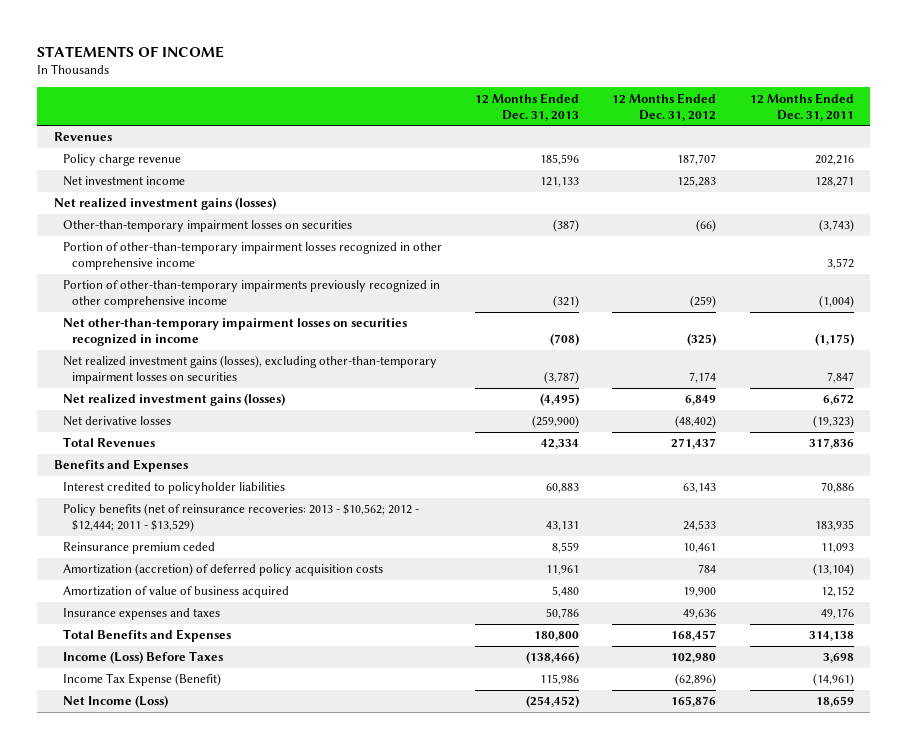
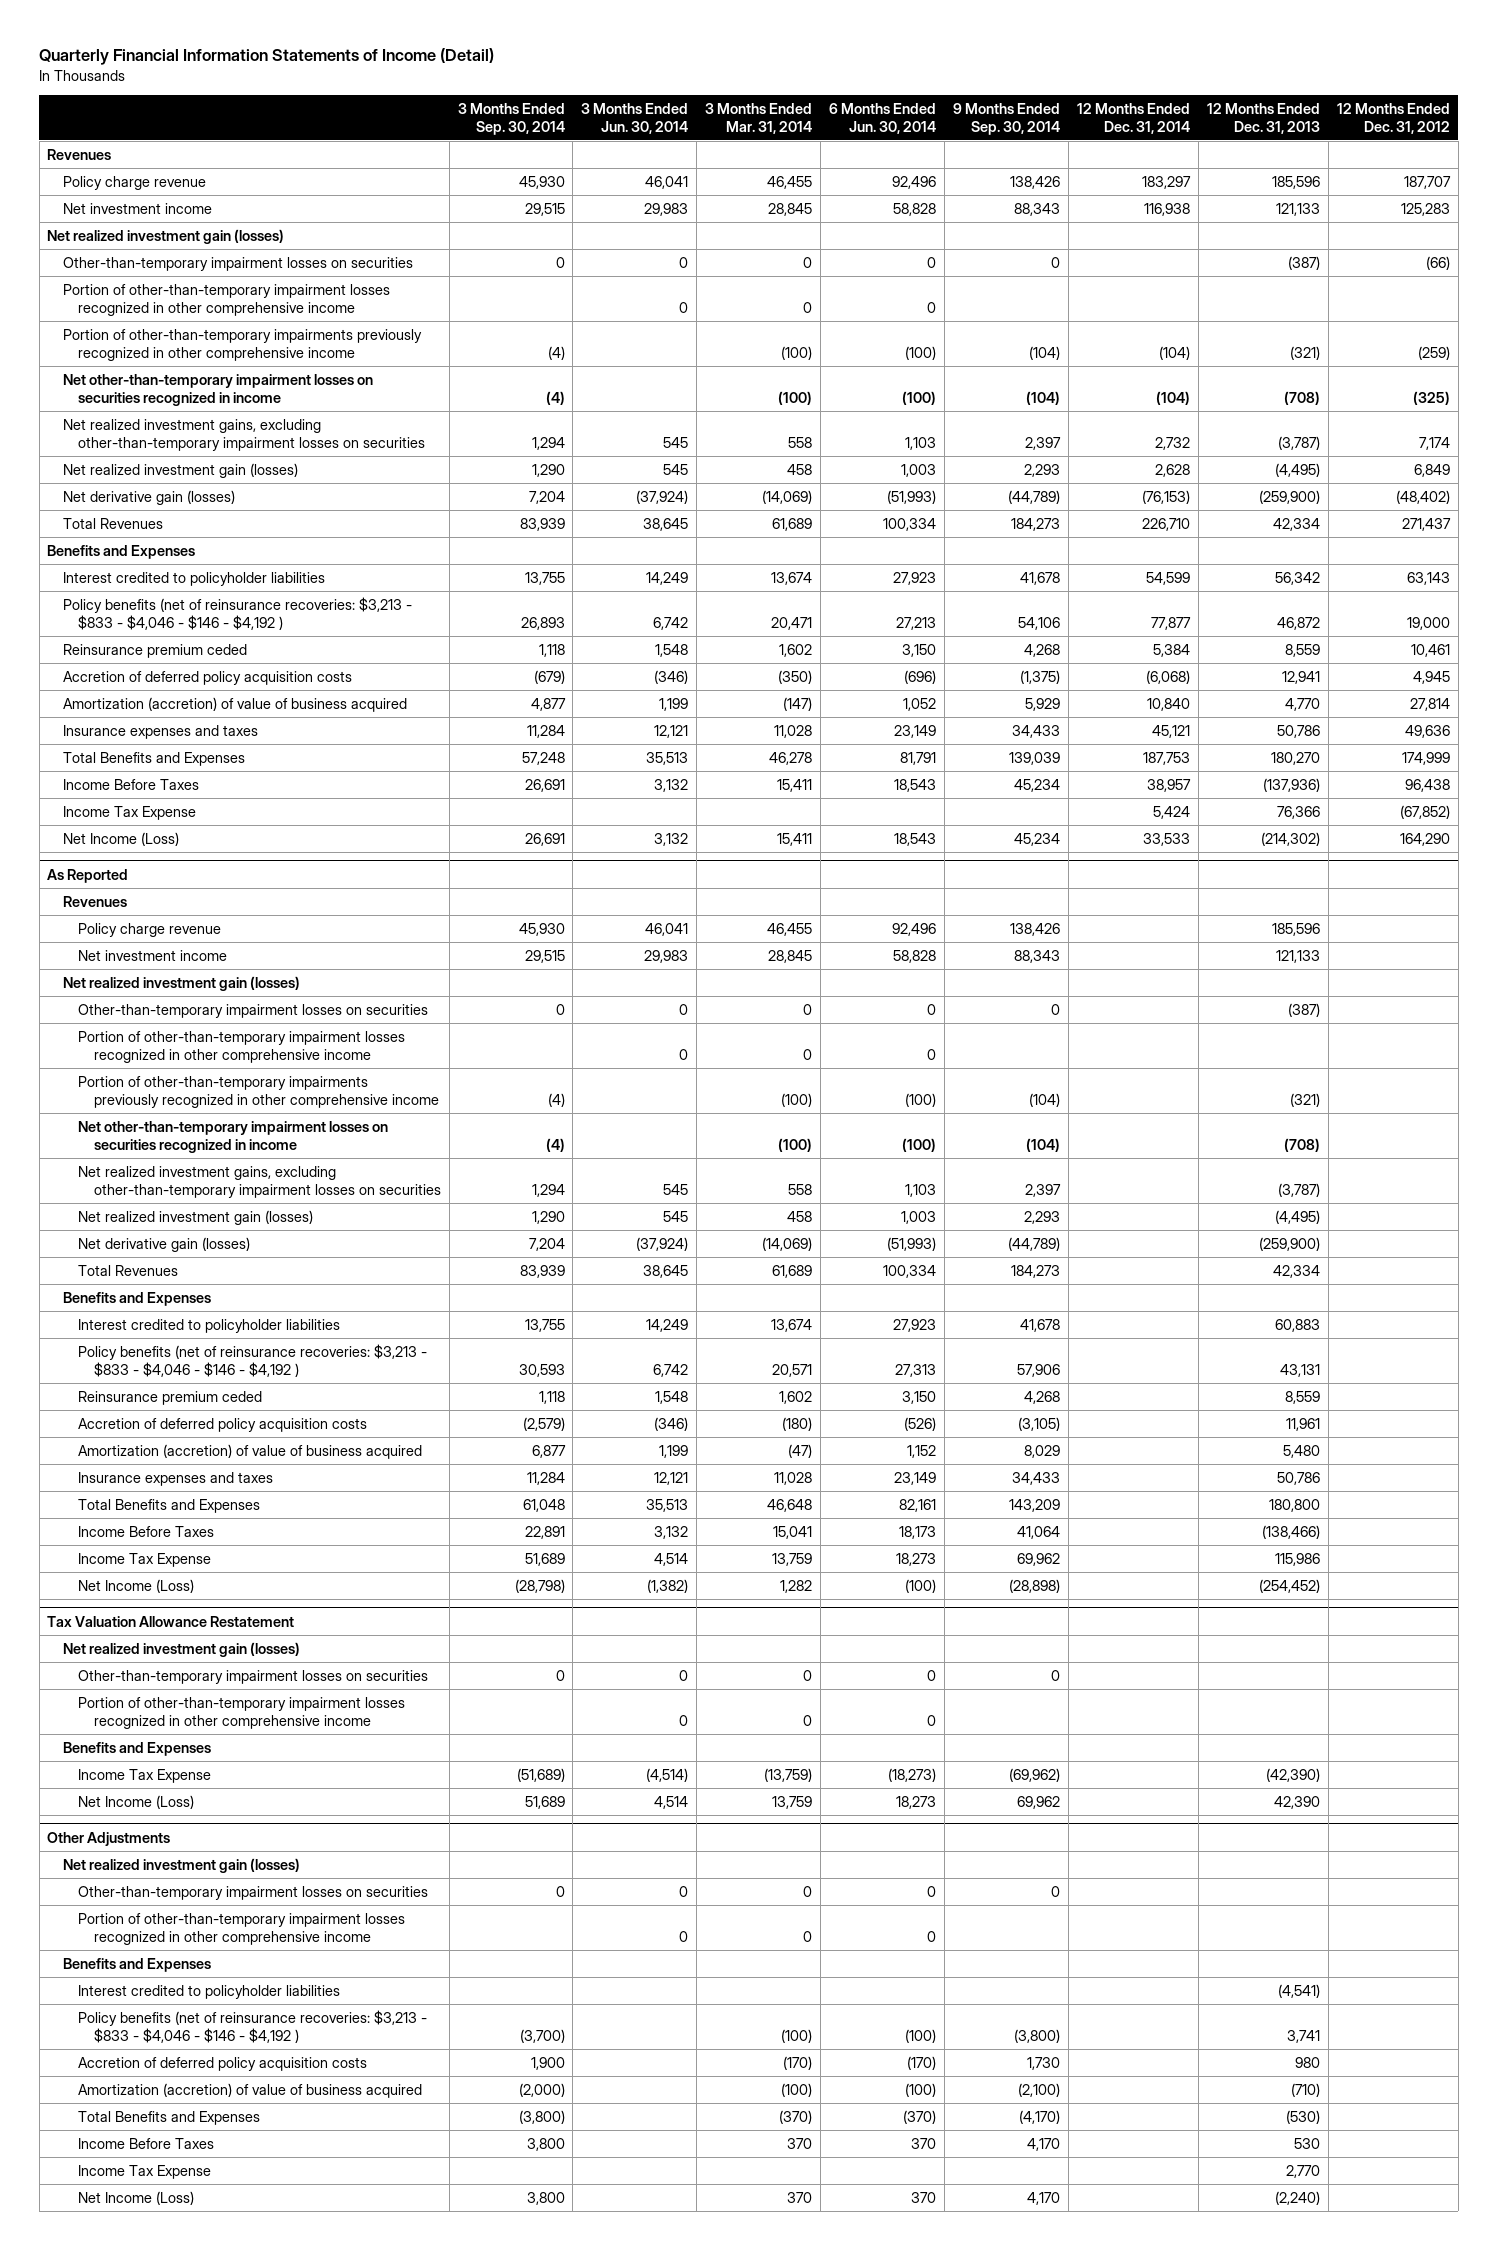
- STATEMENTS OF INCOME
+ Quarterly Financial Information Statements of Income (Detail)
- | 12 Months Ended Dec. 31, 2013 | 12 Months Ended Dec. 31, 2012 | 12 Months Ended Dec. 31, 2011
+ | 3 Months Ended Sep. 30, 2014 | 3 Months Ended Jun. 30, 2014 | 3 Months Ended Mar. 31, 2014 | 6 Months Ended Jun. 30, 2014 | 9 Months Ended Sep. 30, 2014 | 12 Months Ended Dec. 31, 2014 | 12 Months Ended Dec. 31, 2013 | 12 Months Ended Dec. 31, 2012
- Net realized investment gains (losses)
+ Net realized investment gain (losses)
- Net realized investment gains (losses), excluding other-than-temporary impairment losses on securities | (3,787) | 7,174 | 7,847
- Net realized investment gains (losses) | (4,495) | 6,849 | 6,672
- Net derivative losses | (259,900) | (48,402) | (19,323)
+ Net realized investment gains, excluding other-than-temporary impairment losses on securities | 1,294 | 545 | 558 | 1,103 | 2,397 | 2,732 | (3,787) | 7,174
+ Net realized investment gain (losses) | 1,290 | 545 | 458 | 1,003 | 2,293 | 2,628 | (4,495) | 6,849
+ Net derivative gain (losses) | 7,204 | (37,924) | (14,069) | (51,993) | (44,789) | (76,153) | (259,900) | (48,402)
- Interest credited to policyholder liabilities | 60,883 | 63,143 | 70,886
- Policy benefits (net of reinsurance recoveries: 2013 - $10,562; 2012 - $12,444; 2011 - $13,529) | 43,131 | 24,533 | 183,935
+ Interest credited to policyholder liabilities | 13,755 | 14,249 | 13,674 | 27,923 | 41,678 | 54,599 | 56,342 | 63,143
+ Policy benefits (net of reinsurance recoveries: $3,213 - $833 - $4,046 - $146 - $4,192 ) | 26,893 | 6,742 | 20,471 | 27,213 | 54,106 | 77,877 | 46,872 | 19,000
- Amortization (accretion) of deferred policy acquisition costs | 11,961 | 784 | (13,104)
- Amortization of value of business acquired | 5,480 | 19,900 | 12,152
+ Accretion of deferred policy acquisition costs | (679) | (346) | (350) | (696) | (1,375) | (6,068) | 12,941 | 4,945
+ Amortization (accretion) of value of business acquired | 4,877 | 1,199 | (147) | 1,052 | 5,929 | 10,840 | 4,770 | 27,814
- Total Benefits and Expenses | 180,800 | 168,457 | 314,138
- Income (Loss) Before Taxes | (138,466) | 102,980 | 3,698
- Income Tax Expense (Benefit) | 115,986 | (62,896) | (14,961)
- Net Income (Loss) | (254,452) | 165,876 | 18,659
+ Total Benefits and Expenses | 57,248 | 35,513 | 46,278 | 81,791 | 139,039 | 187,753 | 180,270 | 174,999
+ Income Before Taxes | 26,691 | 3,132 | 15,411 | 18,543 | 45,234 | 38,957 | (137,936) | 96,438
+ Income Tax Expense | | | | | | 5,424 | 76,366 | (67,852)
+ Net Income (Loss) | 26,691 | 3,132 | 15,411 | 18,543 | 45,234 | 33,533 | (214,302) | 164,290
+ As Reported
+ Revenues
+ Policy charge revenue | 45,930 | 46,041 | 46,455 | 92,496 | 138,426 | | 185,596 |
+ Net investment income | 29,515 | 29,983 | 28,845 | 58,828 | 88,343 | | 121,133 |
+ Net realized investment gain (losses)
+ Other-than-temporary impairment losses on securities | 0 | 0 | 0 | 0 | 0 | | (387) |
+ Portion of other-than-temporary impairment losses recognized in other comprehensive income | | 0 | 0 | 0 | | | |
+ Portion of other-than-temporary impairments previously recognized in other comprehensive income | (4) | | (100) | (100) | (104) | | (321) |
+ Net other-than-temporary impairment losses on securities recognized in income | (4) | | (100) | (100) | (104) | | (708) |
+ Net realized investment gains, excluding other-than-temporary impairment losses on securities | 1,294 | 545 | 558 | 1,103 | 2,397 | | (3,787) |
+ Net realized investment gain (losses) | 1,290 | 545 | 458 | 1,003 | 2,293 | | (4,495) |
+ Net derivative gain (losses) | 7,204 | (37,924) | (14,069) | (51,993) | (44,789) | | (259,900) |
+ Total Revenues | 83,939 | 38,645 | 61,689 | 100,334 | 184,273 | | 42,334 |
+ Benefits and Expenses
+ Interest credited to policyholder liabilities | 13,755 | 14,249 | 13,674 | 27,923 | 41,678 | | 60,883 |
+ Policy benefits (net of reinsurance recoveries: $3,213 - $833 - $4,046 - $146 - $4,192 ) | 30,593 | 6,742 | 20,571 | 27,313 | 57,906 | | 43,131 |
+ Reinsurance premium ceded | 1,118 | 1,548 | 1,602 | 3,150 | 4,268 | | 8,559 |
+ Accretion of deferred policy acquisition costs | (2,579) | (346) | (180) | (526) | (3,105) | | 11,961 |
+ Amortization (accretion) of value of business acquired | 6,877 | 1,199 | (47) | 1,152 | 8,029 | | 5,480 |
+ Insurance expenses and taxes | 11,284 | 12,121 | 11,028 | 23,149 | 34,433 | | 50,786 |
+ Total Benefits and Expenses | 61,048 | 35,513 | 46,648 | 82,161 | 143,209 | | 180,800 |
+ Income Before Taxes | 22,891 | 3,132 | 15,041 | 18,173 | 41,064 | | (138,466) |
+ Income Tax Expense | 51,689 | 4,514 | 13,759 | 18,273 | 69,962 | | 115,986 |
+ Net Income (Loss) | (28,798) | (1,382) | 1,282 | (100) | (28,898) | | (254,452) |
+ Tax Valuation Allowance Restatement
+ Net realized investment gain (losses)
+ Other-than-temporary impairment losses on securities | 0 | 0 | 0 | 0 | 0 | | |
+ Portion of other-than-temporary impairment losses recognized in other comprehensive income | | 0 | 0 | 0 | | | |
+ Benefits and Expenses
+ Income Tax Expense | (51,689) | (4,514) | (13,759) | (18,273) | (69,962) | | (42,390) |
+ Net Income (Loss) | 51,689 | 4,514 | 13,759 | 18,273 | 69,962 | | 42,390 |
+ Other Adjustments
+ Net realized investment gain (losses)
+ Other-than-temporary impairment losses on securities | 0 | 0 | 0 | 0 | 0 | | |
+ Portion of other-than-temporary impairment losses recognized in other comprehensive income | | 0 | 0 | 0 | | | |
+ Benefits and Expenses
+ Interest credited to policyholder liabilities | | | | | | | (4,541) |
+ Policy benefits (net of reinsurance recoveries: $3,213 - $833 - $4,046 - $146 - $4,192 ) | (3,700) | | (100) | (100) | (3,800) | | 3,741 |
+ Accretion of deferred policy acquisition costs | 1,900 | | (170) | (170) | 1,730 | | 980 |
+ Amortization (accretion) of value of business acquired | (2,000) | | (100) | (100) | (2,100) | | (710) |
+ Total Benefits and Expenses | (3,800) | | (370) | (370) | (4,170) | | (530) |
+ Income Before Taxes | 3,800 | | 370 | 370 | 4,170 | | 530 |
+ Income Tax Expense | | | | | | | 2,770 |
+ Net Income (Loss) | 3,800 | | 370 | 370 | 4,170 | | (2,240) |

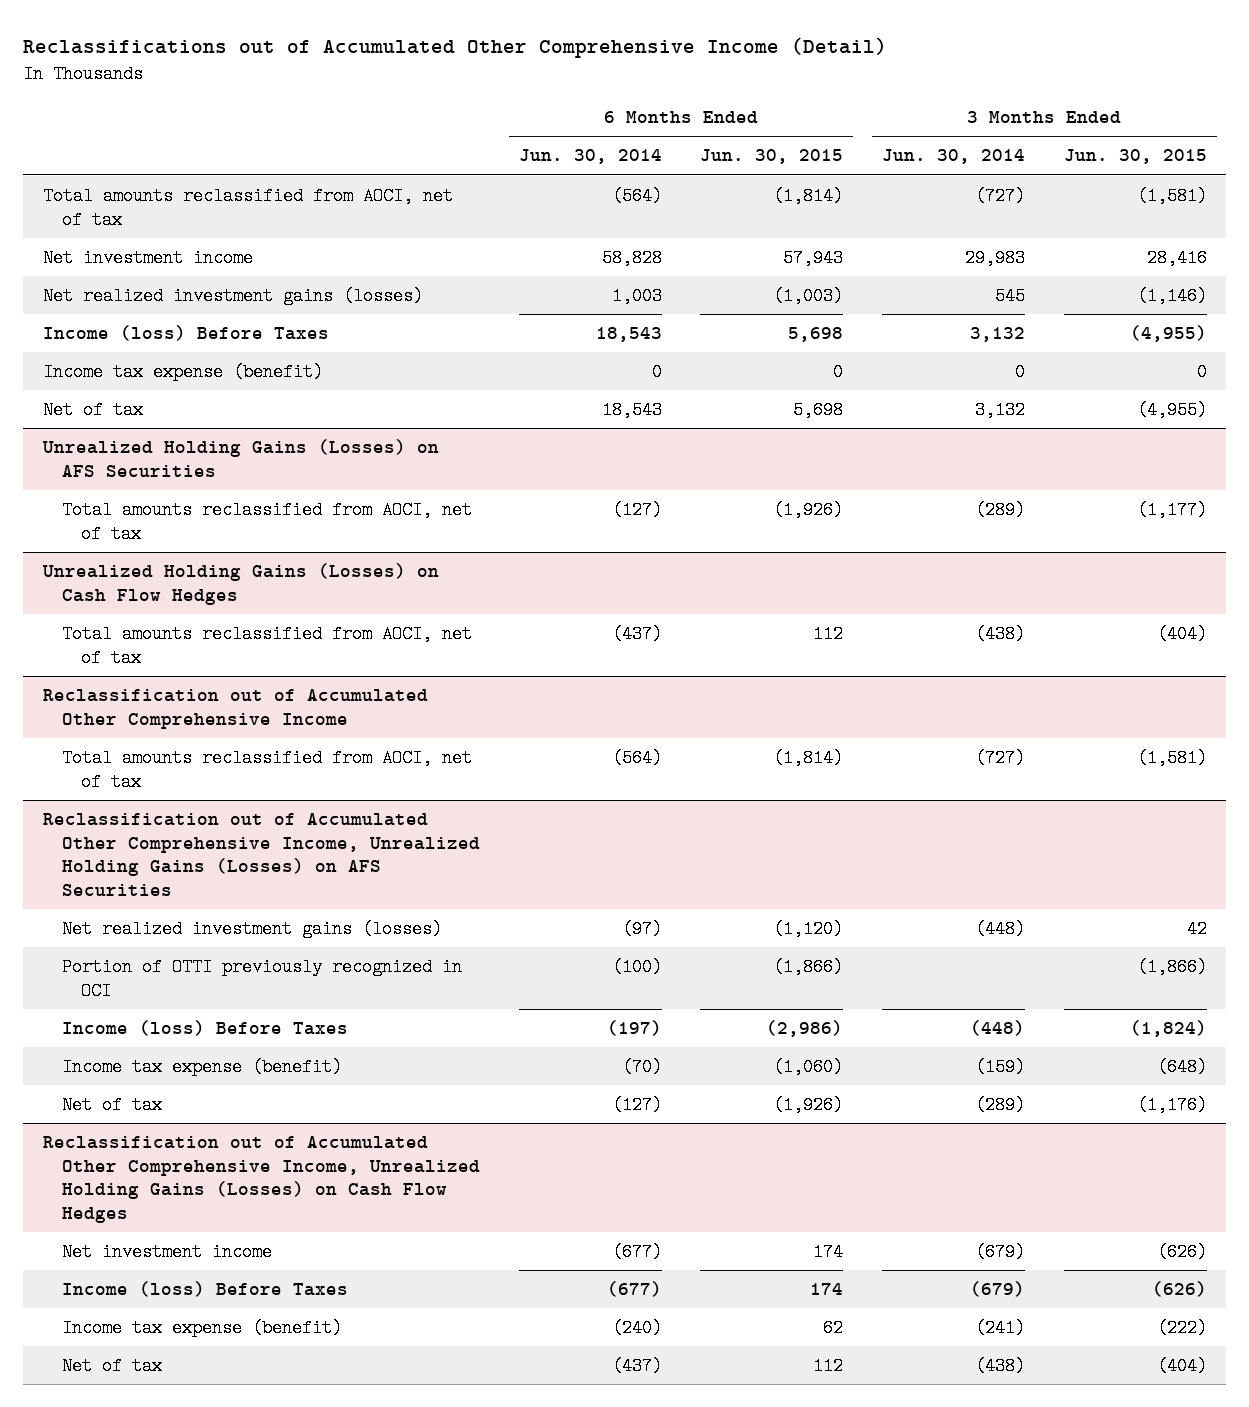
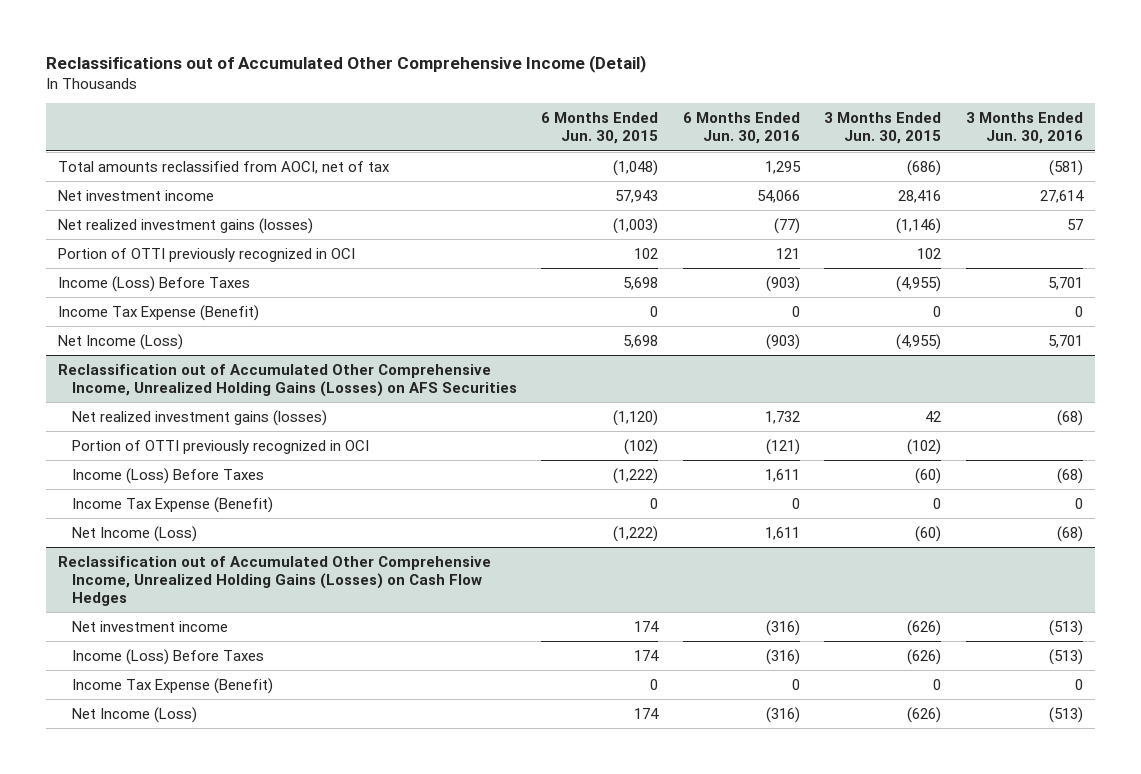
- | 6 Months Ended Jun. 30, 2014 | 6 Months Ended Jun. 30, 2015 | 3 Months Ended Jun. 30, 2014 | 3 Months Ended Jun. 30, 2015
+ | 6 Months Ended Jun. 30, 2015 | 6 Months Ended Jun. 30, 2016 | 3 Months Ended Jun. 30, 2015 | 3 Months Ended Jun. 30, 2016
- Total amounts reclassified from AOCI, net of tax | (564) | (1,814) | (727) | (1,581)
+ Total amounts reclassified from AOCI, net of tax | (1,048) | 1,295 | (686) | (581)
- Income (loss) Before Taxes | 18,543 | 5,698 | 3,132 | (4,955)
- Income tax expense (benefit) | 0 | 0 | 0 | 0
- Net of tax | 18,543 | 5,698 | 3,132 | (4,955)
- Unrealized Holding Gains (Losses) on AFS Securities
- Total amounts reclassified from AOCI, net of tax | (127) | (1,926) | (289) | (1,177)
- Unrealized Holding Gains (Losses) on Cash Flow Hedges
- Total amounts reclassified from AOCI, net of tax | (437) | 112 | (438) | (404)
- Reclassification out of Accumulated Other Comprehensive Income
- Total amounts reclassified from AOCI, net of tax | (564) | (1,814) | (727) | (1,581)
+ Portion of OTTI previously recognized in OCI | 102 | 121 | 102 |
+ Income (Loss) Before Taxes | 5,698 | (903) | (4,955) | 5,701
+ Income Tax Expense (Benefit) | 0 | 0 | 0 | 0
+ Net Income (Loss) | 5,698 | (903) | (4,955) | 5,701
@ Reclassification out of Accumulated Other Comprehensive Income, Unrealized Holding Gains (Losses) on AFS Securities
- Portion of OTTI previously recognized in OCI | (100) | (1,866) | | (1,866)
- Income (loss) Before Taxes | (197) | (2,986) | (448) | (1,824)
- Income tax expense (benefit) | (70) | (1,060) | (159) | (648)
- Net of tax | (127) | (1,926) | (289) | (1,176)
+ Portion of OTTI previously recognized in OCI | (102) | (121) | (102) |
+ Income (Loss) Before Taxes | (1,222) | 1,611 | (60) | (68)
+ Income Tax Expense (Benefit) | 0 | 0 | 0 | 0
+ Net Income (Loss) | (1,222) | 1,611 | (60) | (68)
@ Reclassification out of Accumulated Other Comprehensive Income, Unrealized Holding Gains (Losses) on Cash Flow Hedges
- Income (loss) Before Taxes | (677) | 174 | (679) | (626)
- Income tax expense (benefit) | (240) | 62 | (241) | (222)
- Net of tax | (437) | 112 | (438) | (404)
+ Income (Loss) Before Taxes | 174 | (316) | (626) | (513)
+ Income Tax Expense (Benefit) | 0 | 0 | 0 | 0
+ Net Income (Loss) | 174 | (316) | (626) | (513)

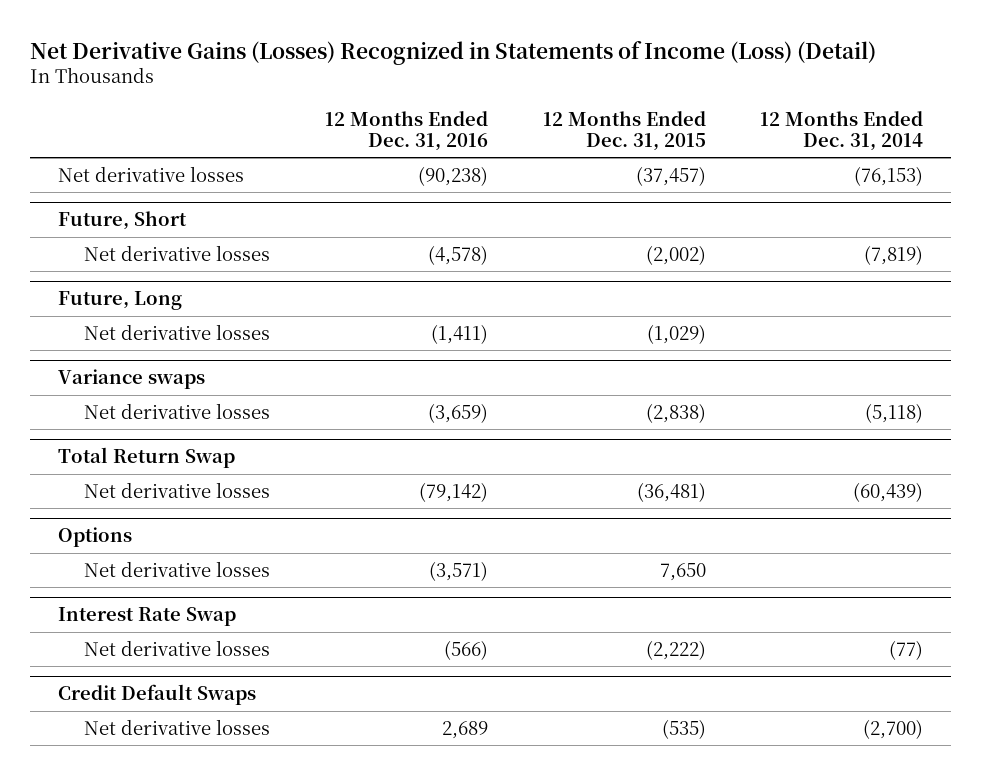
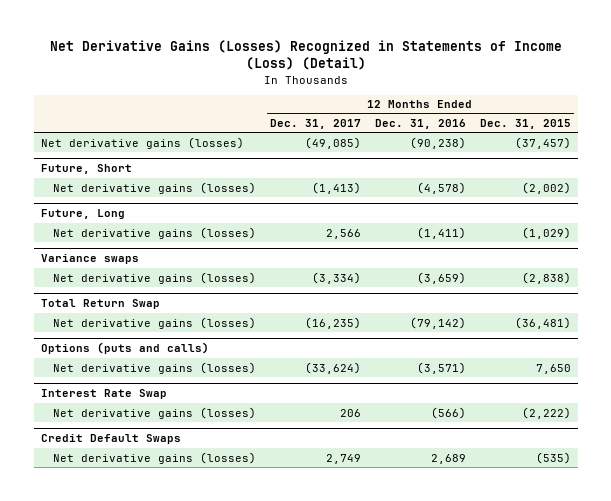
- | 12 Months Ended Dec. 31, 2016 | 12 Months Ended Dec. 31, 2015 | 12 Months Ended Dec. 31, 2014
+ | 12 Months Ended Dec. 31, 2017 | 12 Months Ended Dec. 31, 2016 | 12 Months Ended Dec. 31, 2015
- Net derivative losses | (90,238) | (37,457) | (76,153)
+ Net derivative gains (losses) | (49,085) | (90,238) | (37,457)
@ Future, Short
- Net derivative losses | (4,578) | (2,002) | (7,819)
+ Net derivative gains (losses) | (1,413) | (4,578) | (2,002)
@ Future, Long
- Net derivative losses | (1,411) | (1,029) |
+ Net derivative gains (losses) | 2,566 | (1,411) | (1,029)
@ Variance swaps
- Net derivative losses | (3,659) | (2,838) | (5,118)
+ Net derivative gains (losses) | (3,334) | (3,659) | (2,838)
@ Total Return Swap
- Net derivative losses | (79,142) | (36,481) | (60,439)
- Options
- Net derivative losses | (3,571) | 7,650 |
@ Total Return Swap
+ Net derivative gains (losses) | (16,235) | (79,142) | (36,481)
+ Options (puts and calls)
+ Net derivative gains (losses) | (33,624) | (3,571) | 7,650
@ Interest Rate Swap
- Net derivative losses | (566) | (2,222) | (77)
+ Net derivative gains (losses) | 206 | (566) | (2,222)
@ Credit Default Swaps
- Net derivative losses | 2,689 | (535) | (2,700)
+ Net derivative gains (losses) | 2,749 | 2,689 | (535)

